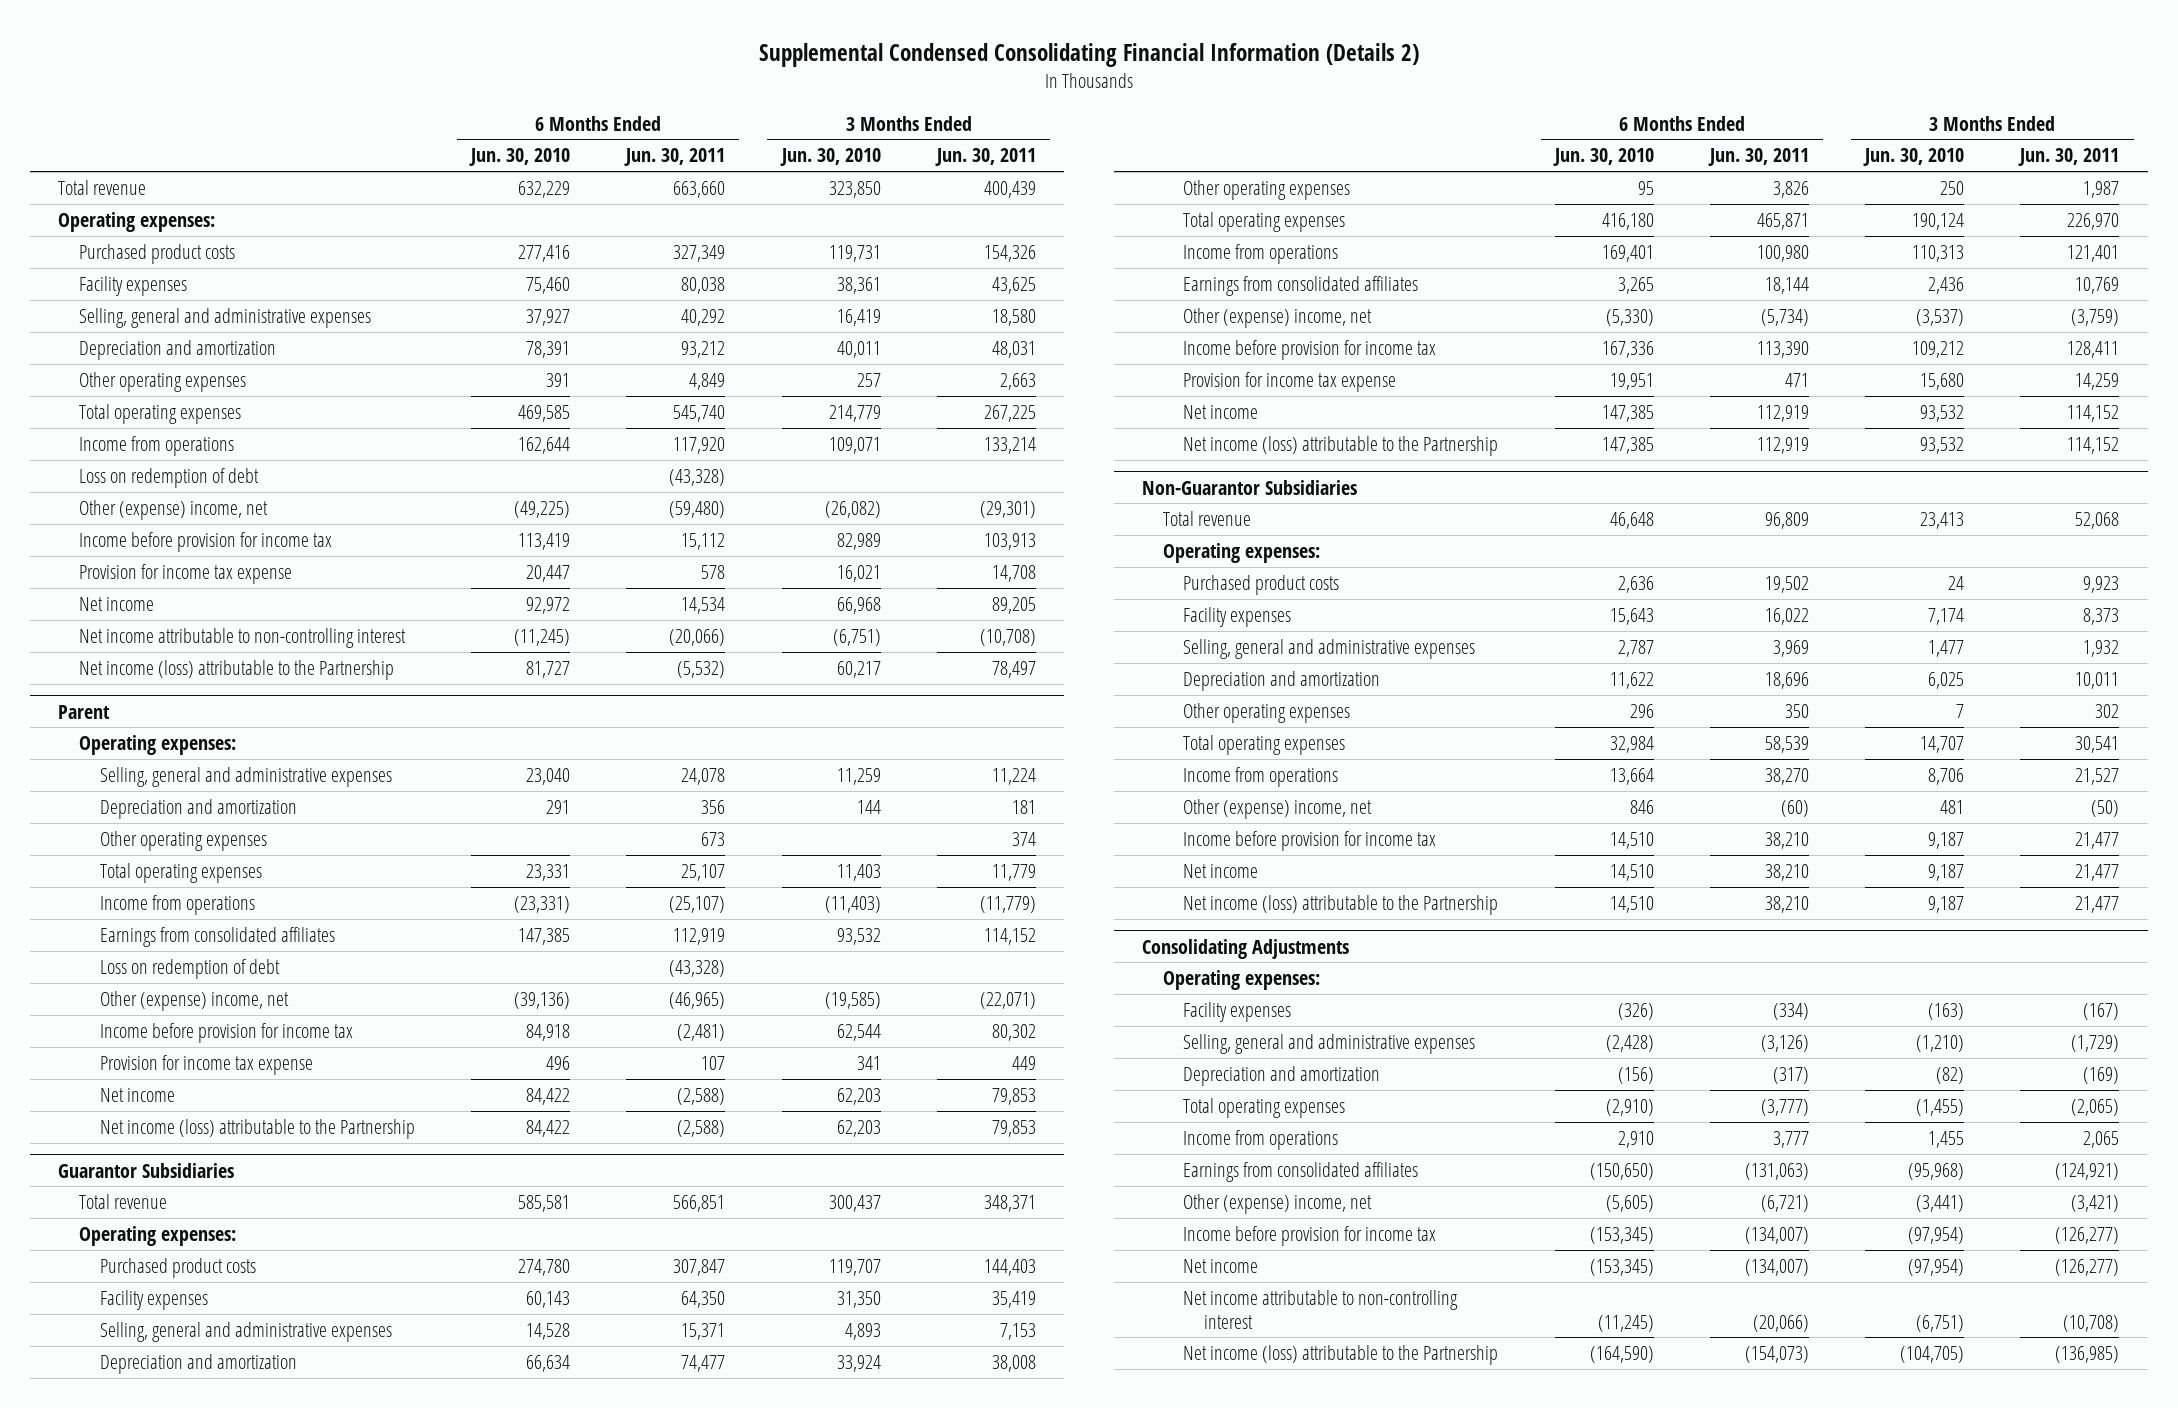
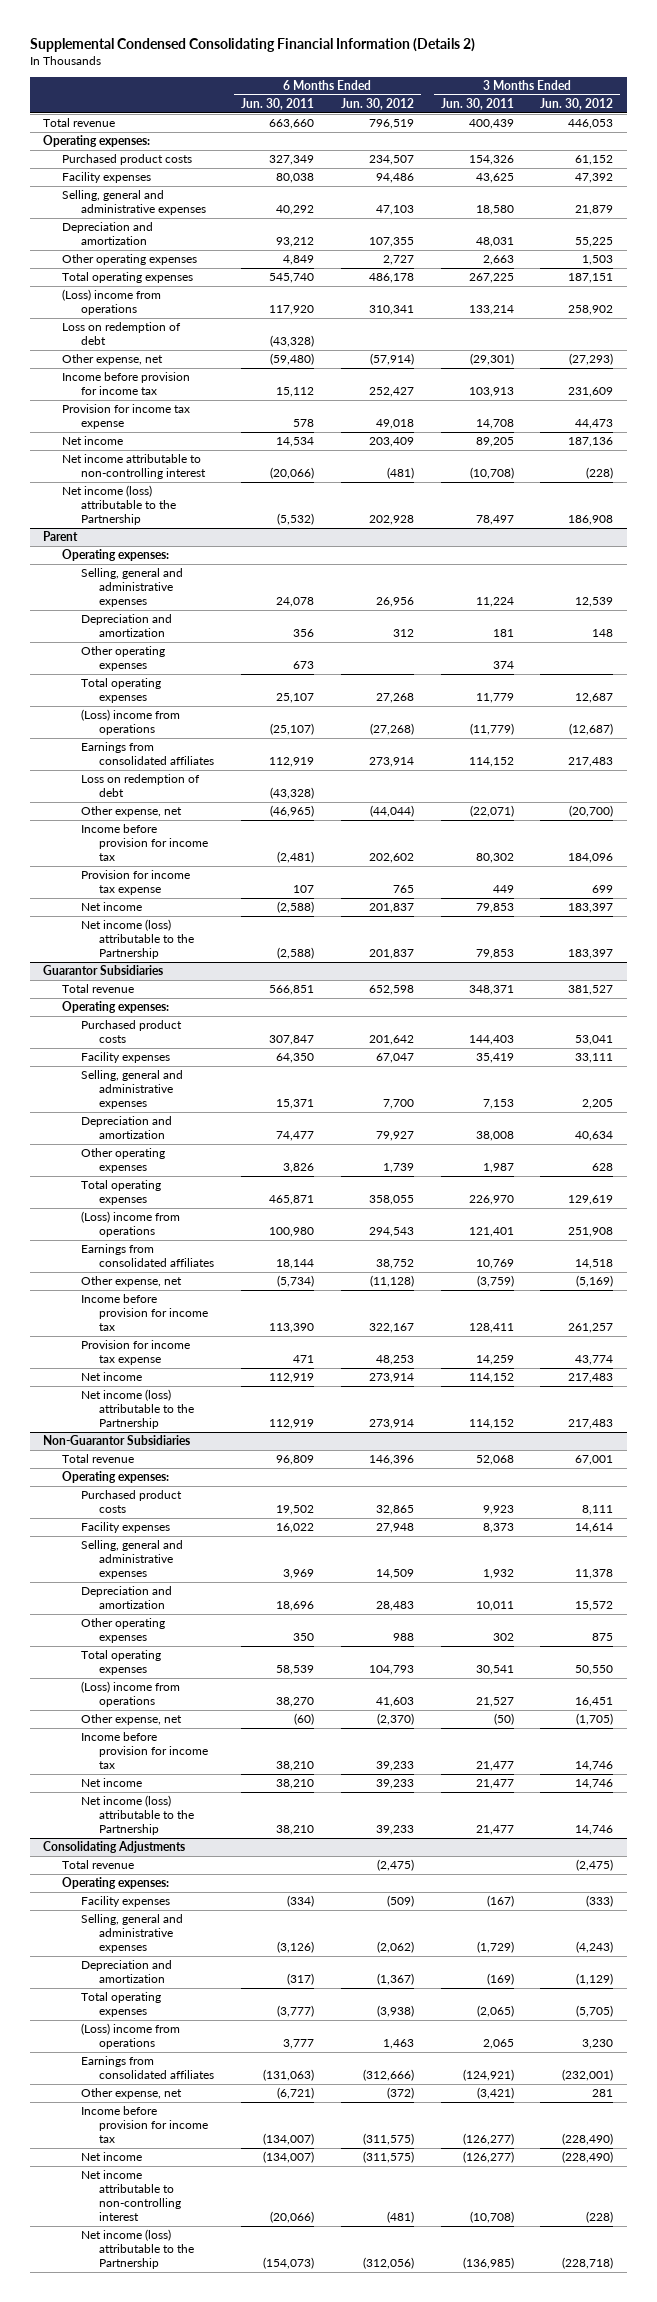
- | 6 Months Ended Jun. 30, 2010 | 6 Months Ended Jun. 30, 2011 | 3 Months Ended Jun. 30, 2010 | 3 Months Ended Jun. 30, 2011
+ | 6 Months Ended Jun. 30, 2011 | 6 Months Ended Jun. 30, 2012 | 3 Months Ended Jun. 30, 2011 | 3 Months Ended Jun. 30, 2012
- Income from operations | 162,644 | 117,920 | 109,071 | 133,214
+ (Loss) income from operations | 117,920 | 310,341 | 133,214 | 258,902
- Other (expense) income, net | (49,225) | (59,480) | (26,082) | (29,301)
+ Other expense, net | (59,480) | (57,914) | (29,301) | (27,293)
@ Parent
- Income from operations | (23,331) | (25,107) | (11,403) | (11,779)
+ (Loss) income from operations | (25,107) | (27,268) | (11,779) | (12,687)
- Other (expense) income, net | (39,136) | (46,965) | (19,585) | (22,071)
+ Other expense, net | (46,965) | (44,044) | (22,071) | (20,700)
@ Guarantor Subsidiaries
- Income from operations | 169,401 | 100,980 | 110,313 | 121,401
+ (Loss) income from operations | 100,980 | 294,543 | 121,401 | 251,908
- Other (expense) income, net | (5,330) | (5,734) | (3,537) | (3,759)
+ Other expense, net | (5,734) | (11,128) | (3,759) | (5,169)
@ Non-Guarantor Subsidiaries
- Income from operations | 13,664 | 38,270 | 8,706 | 21,527
- Other (expense) income, net | 846 | (60) | 481 | (50)
+ (Loss) income from operations | 38,270 | 41,603 | 21,527 | 16,451
+ Other expense, net | (60) | (2,370) | (50) | (1,705)
@ Consolidating Adjustments
+ Total revenue | | (2,475) | | (2,475)
- Income from operations | 2,910 | 3,777 | 1,455 | 2,065
+ (Loss) income from operations | 3,777 | 1,463 | 2,065 | 3,230
- Other (expense) income, net | (5,605) | (6,721) | (3,441) | (3,421)
+ Other expense, net | (6,721) | (372) | (3,421) | 281

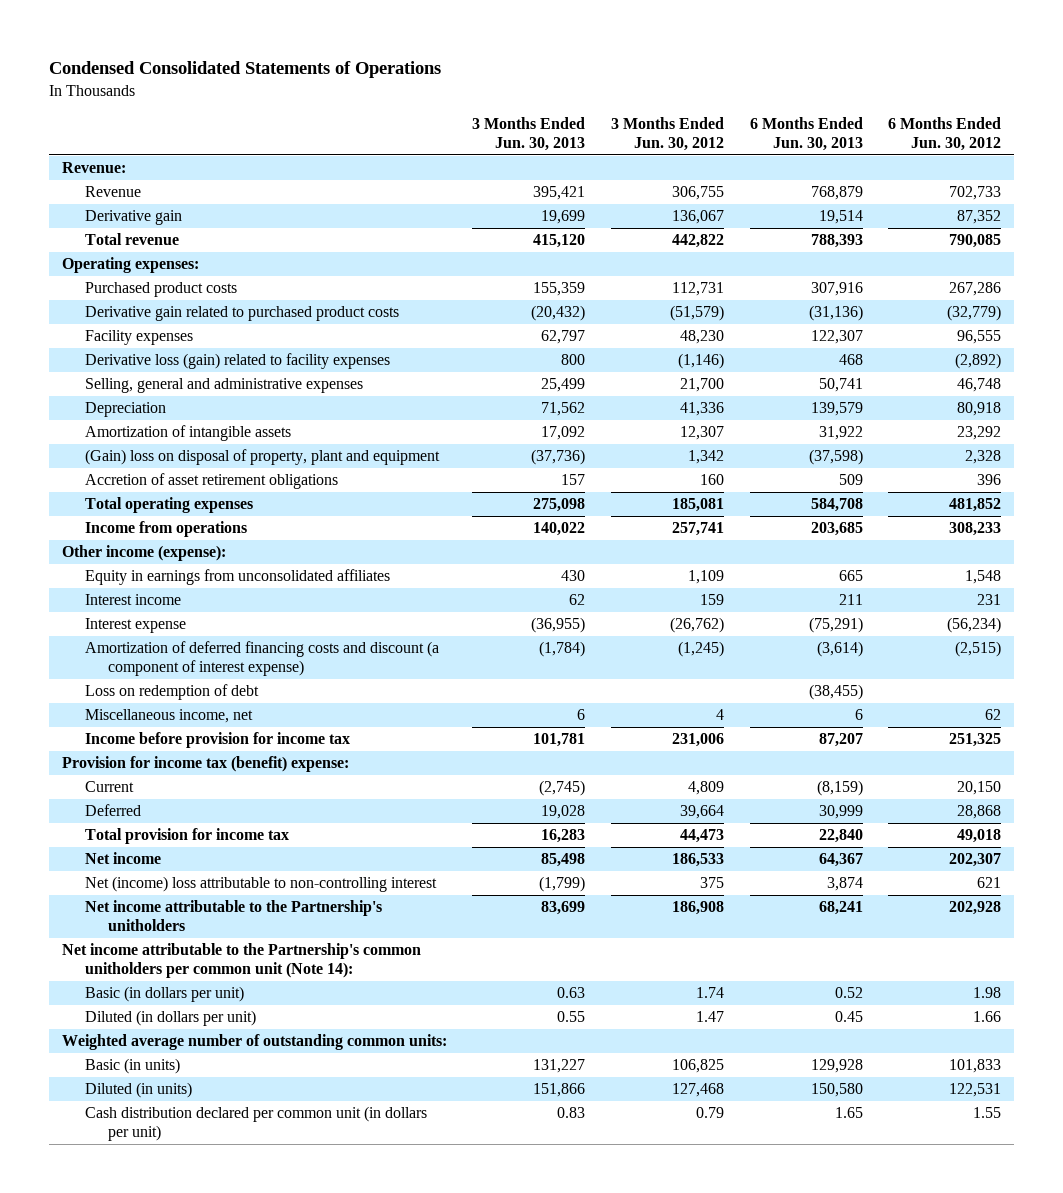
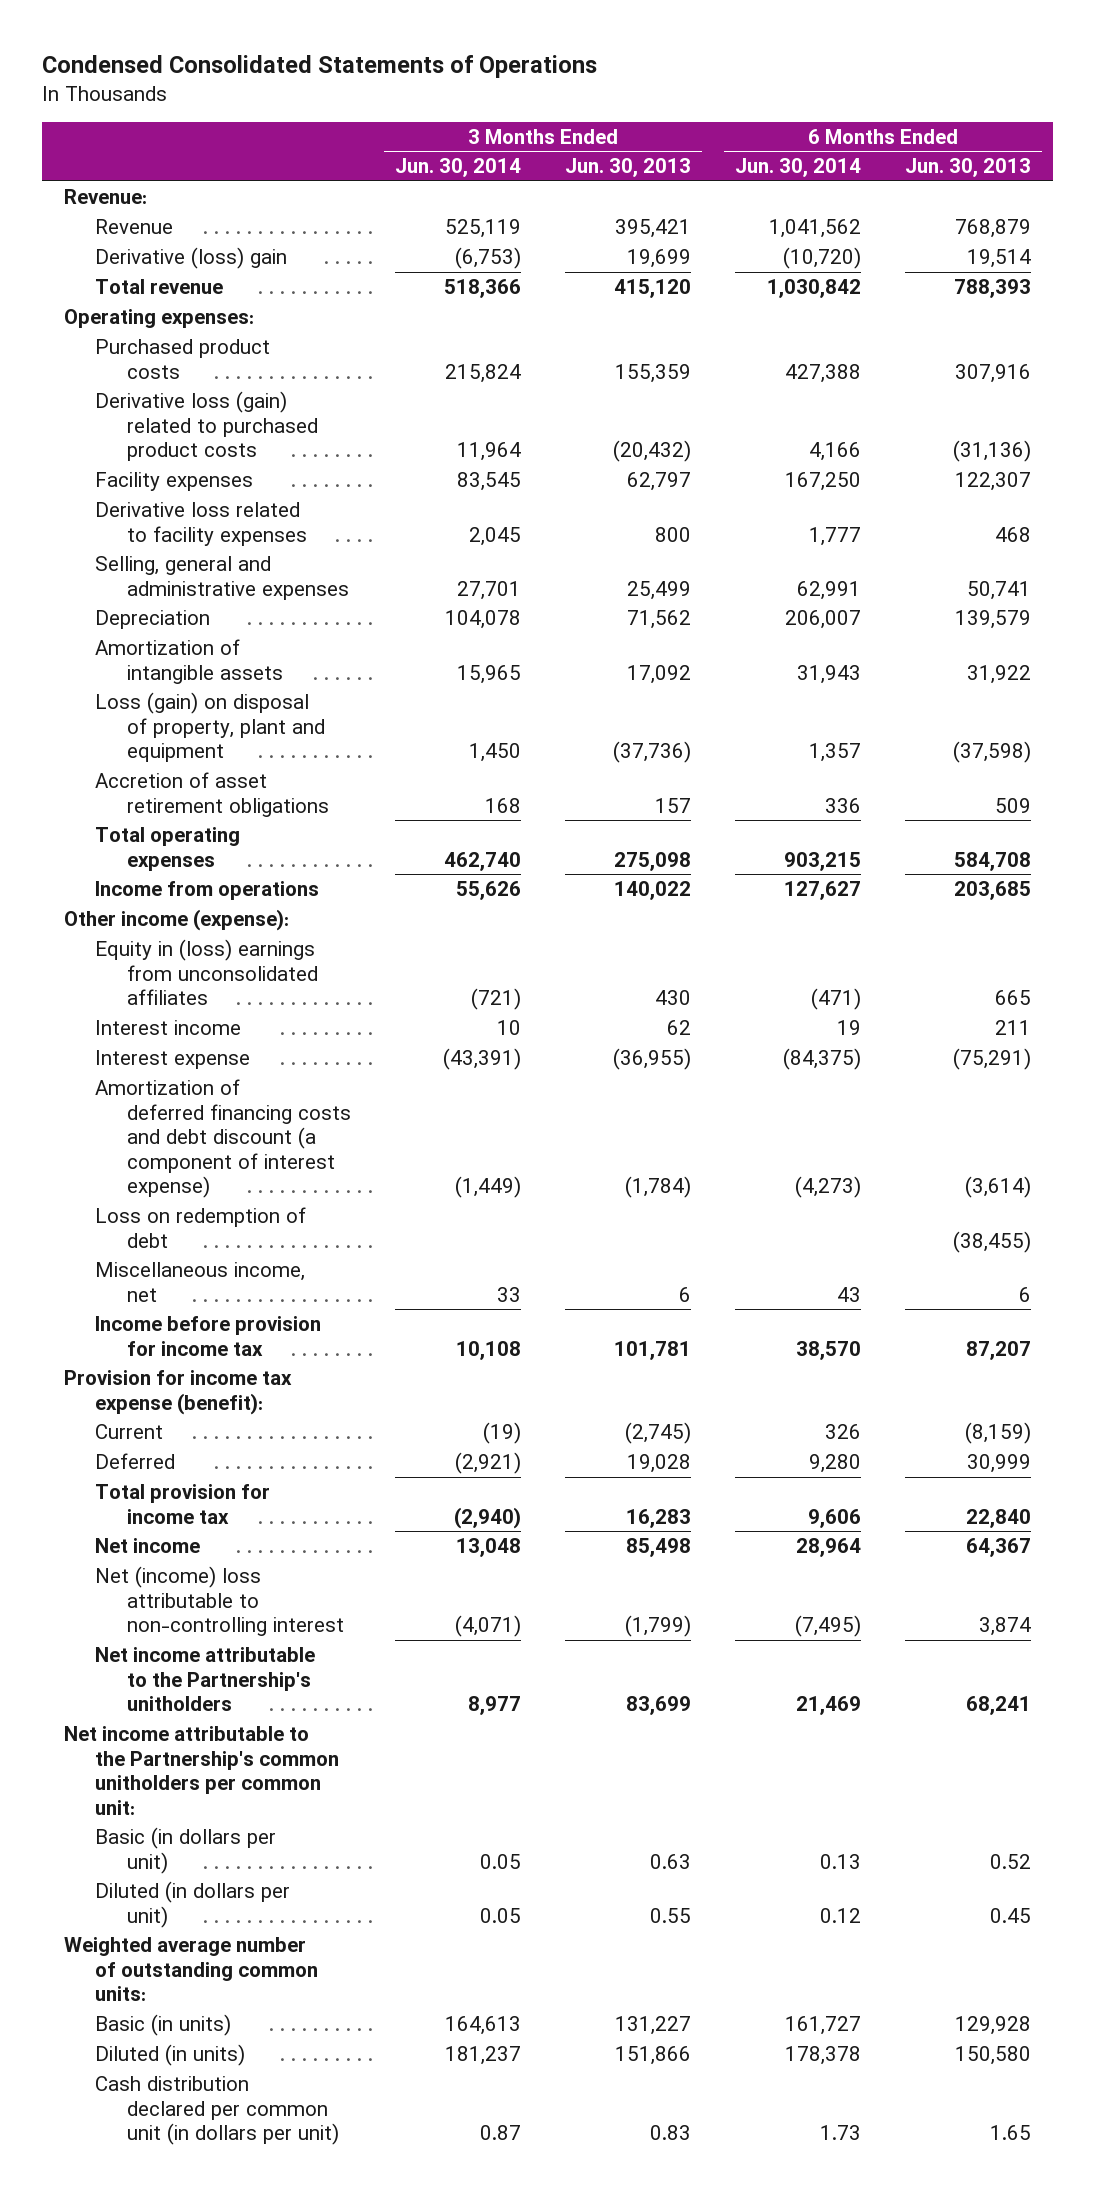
- | 3 Months Ended Jun. 30, 2013 | 3 Months Ended Jun. 30, 2012 | 6 Months Ended Jun. 30, 2013 | 6 Months Ended Jun. 30, 2012
+ | 3 Months Ended Jun. 30, 2014 | 3 Months Ended Jun. 30, 2013 | 6 Months Ended Jun. 30, 2014 | 6 Months Ended Jun. 30, 2013
- Derivative gain | 19,699 | 136,067 | 19,514 | 87,352
+ Derivative (loss) gain | (6,753) | 19,699 | (10,720) | 19,514
- Derivative gain related to purchased product costs | (20,432) | (51,579) | (31,136) | (32,779)
+ Derivative loss (gain) related to purchased product costs | 11,964 | (20,432) | 4,166 | (31,136)
- Derivative loss (gain) related to facility expenses | 800 | (1,146) | 468 | (2,892)
+ Derivative loss related to facility expenses | 2,045 | 800 | 1,777 | 468
- (Gain) loss on disposal of property, plant and equipment | (37,736) | 1,342 | (37,598) | 2,328
+ Loss (gain) on disposal of property, plant and equipment | 1,450 | (37,736) | 1,357 | (37,598)
- Equity in earnings from unconsolidated affiliates | 430 | 1,109 | 665 | 1,548
+ Equity in (loss) earnings from unconsolidated affiliates | (721) | 430 | (471) | 665
- Amortization of deferred financing costs and discount (a component of interest expense) | (1,784) | (1,245) | (3,614) | (2,515)
+ Amortization of deferred financing costs and debt discount (a component of interest expense) | (1,449) | (1,784) | (4,273) | (3,614)
- Provision for income tax (benefit) expense:
+ Provision for income tax expense (benefit):
- Net income attributable to the Partnership's common unitholders per common unit (Note 14):
+ Net income attributable to the Partnership's common unitholders per common unit:

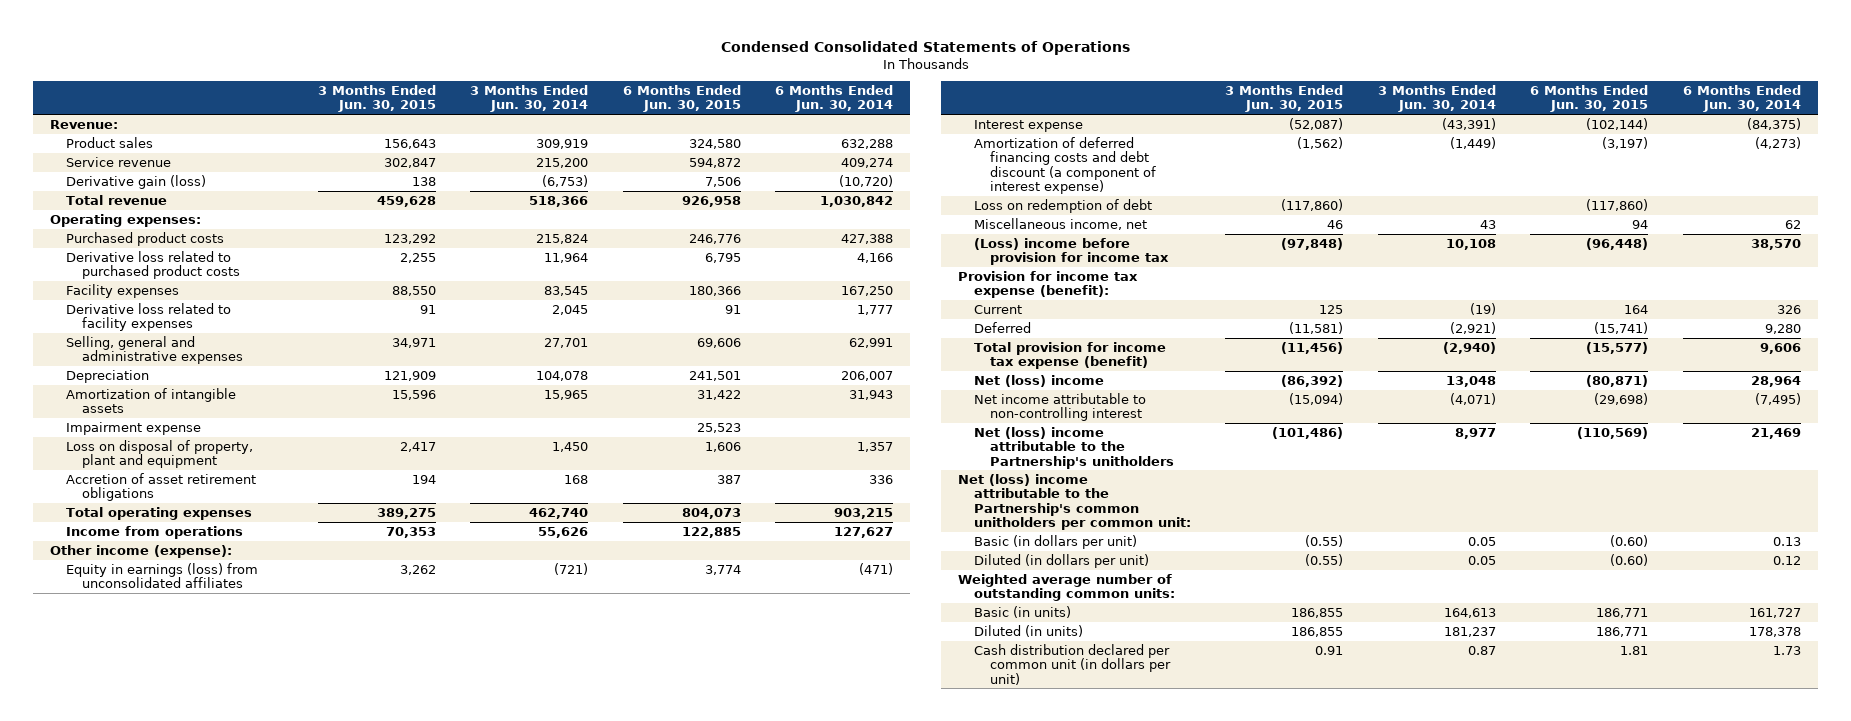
- | 3 Months Ended Jun. 30, 2014 | 3 Months Ended Jun. 30, 2013 | 6 Months Ended Jun. 30, 2014 | 6 Months Ended Jun. 30, 2013
+ | 3 Months Ended Jun. 30, 2015 | 3 Months Ended Jun. 30, 2014 | 6 Months Ended Jun. 30, 2015 | 6 Months Ended Jun. 30, 2014
- Revenue | 525,119 | 395,421 | 1,041,562 | 768,879
- Derivative (loss) gain | (6,753) | 19,699 | (10,720) | 19,514
+ Product sales | 156,643 | 309,919 | 324,580 | 632,288
+ Service revenue | 302,847 | 215,200 | 594,872 | 409,274
+ Derivative gain (loss) | 138 | (6,753) | 7,506 | (10,720)
- Derivative loss (gain) related to purchased product costs | 11,964 | (20,432) | 4,166 | (31,136)
+ Derivative loss related to purchased product costs | 2,255 | 11,964 | 6,795 | 4,166
- Loss (gain) on disposal of property, plant and equipment | 1,450 | (37,736) | 1,357 | (37,598)
+ Impairment expense | | | 25,523 |
+ Loss on disposal of property, plant and equipment | 2,417 | 1,450 | 1,606 | 1,357
- Equity in (loss) earnings from unconsolidated affiliates | (721) | 430 | (471) | 665
- Interest income | 10 | 62 | 19 | 211
+ Equity in earnings (loss) from unconsolidated affiliates | 3,262 | (721) | 3,774 | (471)
- Miscellaneous income, net | 33 | 6 | 43 | 6
- Income before provision for income tax | 10,108 | 101,781 | 38,570 | 87,207
+ Miscellaneous income, net | 46 | 43 | 94 | 62
+ (Loss) income before provision for income tax | (97,848) | 10,108 | (96,448) | 38,570
- Total provision for income tax | (2,940) | 16,283 | 9,606 | 22,840
- Net income | 13,048 | 85,498 | 28,964 | 64,367
- Net (income) loss attributable to non-controlling interest | (4,071) | (1,799) | (7,495) | 3,874
- Net income attributable to the Partnership's unitholders | 8,977 | 83,699 | 21,469 | 68,241
- Net income attributable to the Partnership's common unitholders per common unit:
+ Total provision for income tax expense (benefit) | (11,456) | (2,940) | (15,577) | 9,606
+ Net (loss) income | (86,392) | 13,048 | (80,871) | 28,964
+ Net income attributable to non-controlling interest | (15,094) | (4,071) | (29,698) | (7,495)
+ Net (loss) income attributable to the Partnership's unitholders | (101,486) | 8,977 | (110,569) | 21,469
+ Net (loss) income attributable to the Partnership's common unitholders per common unit:

